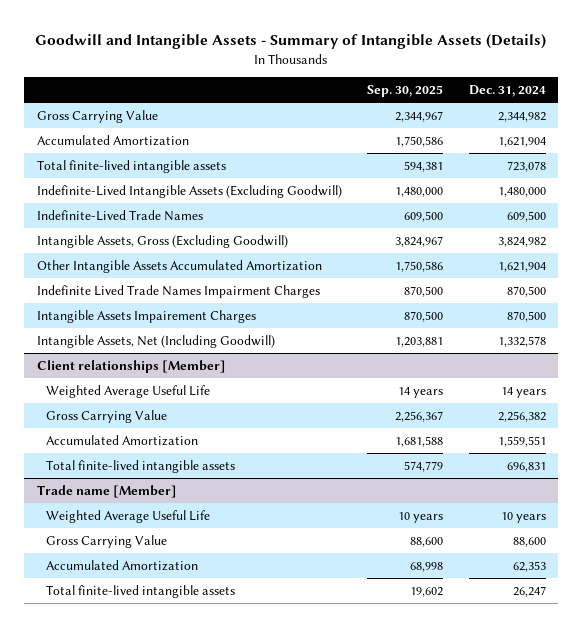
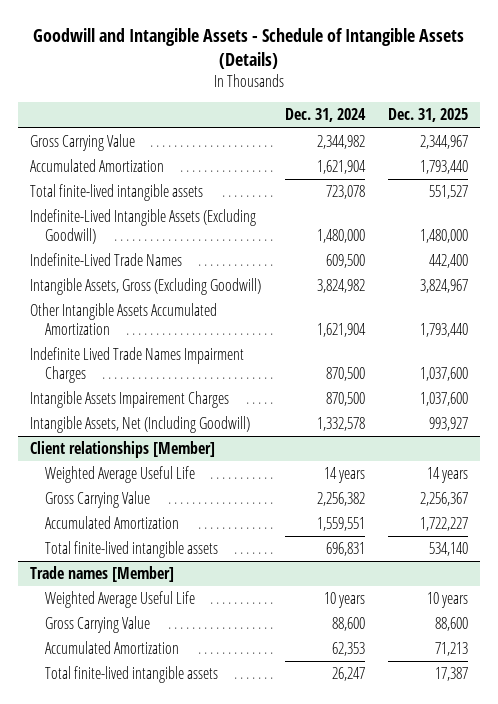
- Goodwill and Intangible Assets - Summary of Intangible Assets (Details)
+ Goodwill and Intangible Assets - Schedule of Intangible Assets (Details)
- | Sep. 30, 2025 | Dec. 31, 2024
+ | Dec. 31, 2024 | Dec. 31, 2025
- Trade name [Member]
+ Trade names [Member]

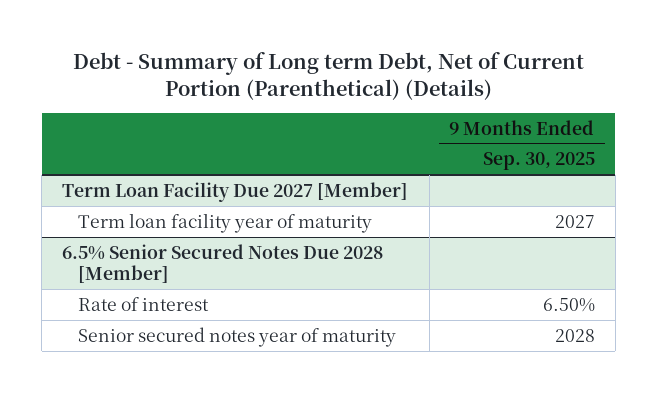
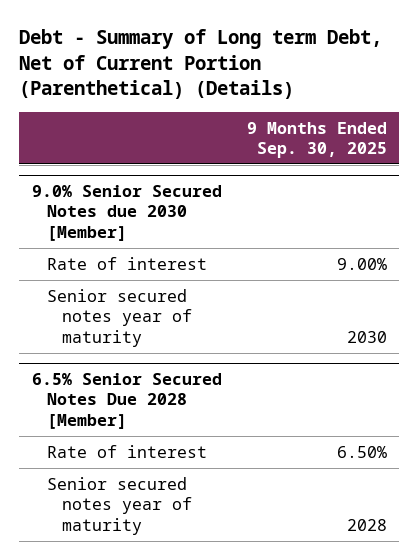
- Term Loan Facility Due 2027 [Member]
- Term loan facility year of maturity | 2027
+ 9.0% Senior Secured Notes due 2030 [Member]
+ Rate of interest | 9.00%
+ Senior secured notes year of maturity | 2030

